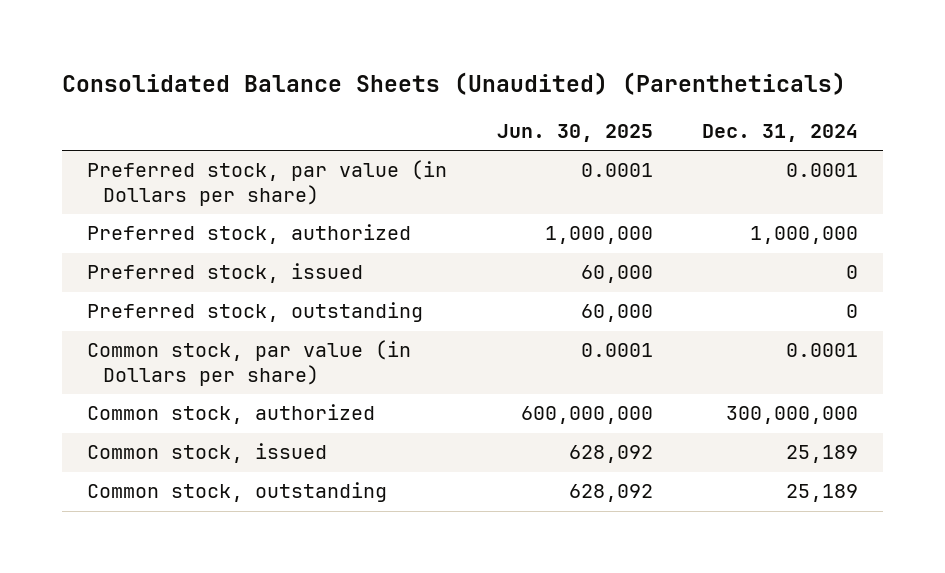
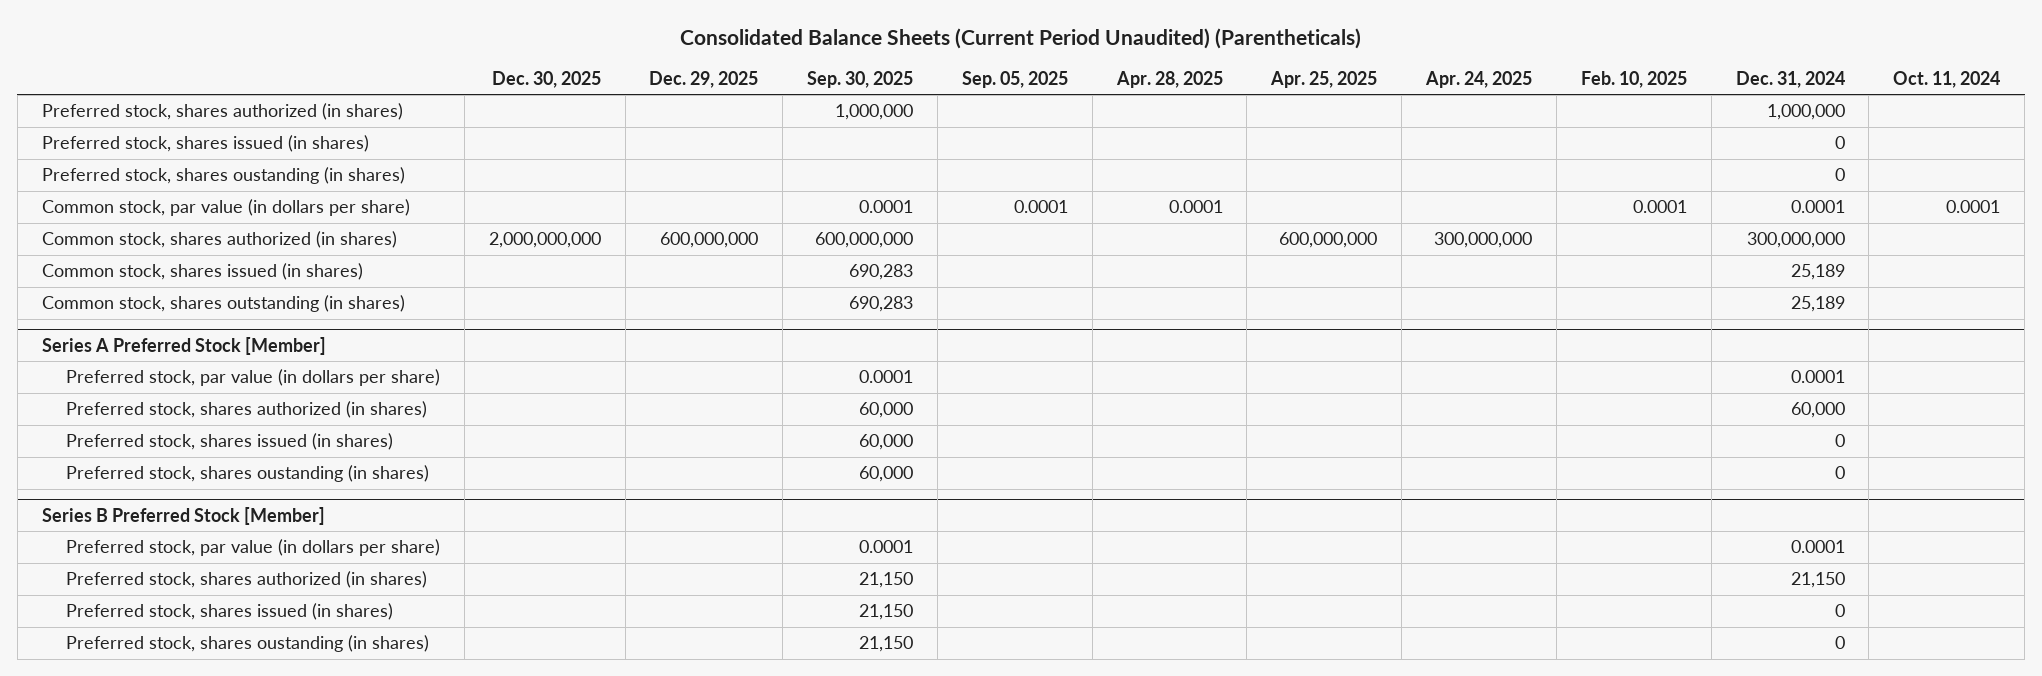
- Consolidated Balance Sheets (Unaudited) (Parentheticals)
+ Consolidated Balance Sheets (Current Period Unaudited) (Parentheticals)
- | Jun. 30, 2025 | Dec. 31, 2024
+ | Dec. 30, 2025 | Dec. 29, 2025 | Sep. 30, 2025 | Sep. 05, 2025 | Apr. 28, 2025 | Apr. 25, 2025 | Apr. 24, 2025 | Feb. 10, 2025 | Dec. 31, 2024 | Oct. 11, 2024
- Preferred stock, par value (in Dollars per share) | 0.0001 | 0.0001
- Preferred stock, authorized | 1,000,000 | 1,000,000
- Preferred stock, issued | 60,000 | 0
- Preferred stock, outstanding | 60,000 | 0
- Common stock, par value (in Dollars per share) | 0.0001 | 0.0001
- Common stock, authorized | 600,000,000 | 300,000,000
- Common stock, issued | 628,092 | 25,189
- Common stock, outstanding | 628,092 | 25,189
+ Preferred stock, shares authorized (in shares) | | | 1,000,000 | | | | | | 1,000,000 |
+ Preferred stock, shares issued (in shares) | | | | | | | | | 0 |
+ Preferred stock, shares oustanding (in shares) | | | | | | | | | 0 |
+ Common stock, par value (in dollars per share) | | | 0.0001 | 0.0001 | 0.0001 | | | 0.0001 | 0.0001 | 0.0001
+ Common stock, shares authorized (in shares) | 2,000,000,000 | 600,000,000 | 600,000,000 | | | 600,000,000 | 300,000,000 | | 300,000,000 |
+ Common stock, shares issued (in shares) | | | 690,283 | | | | | | 25,189 |
+ Common stock, shares outstanding (in shares) | | | 690,283 | | | | | | 25,189 |
+ Series A Preferred Stock [Member]
+ Preferred stock, par value (in dollars per share) | | | 0.0001 | | | | | | 0.0001 |
+ Preferred stock, shares authorized (in shares) | | | 60,000 | | | | | | 60,000 |
+ Preferred stock, shares issued (in shares) | | | 60,000 | | | | | | 0 |
+ Preferred stock, shares oustanding (in shares) | | | 60,000 | | | | | | 0 |
+ Series B Preferred Stock [Member]
+ Preferred stock, par value (in dollars per share) | | | 0.0001 | | | | | | 0.0001 |
+ Preferred stock, shares authorized (in shares) | | | 21,150 | | | | | | 21,150 |
+ Preferred stock, shares issued (in shares) | | | 21,150 | | | | | | 0 |
+ Preferred stock, shares oustanding (in shares) | | | 21,150 | | | | | | 0 |

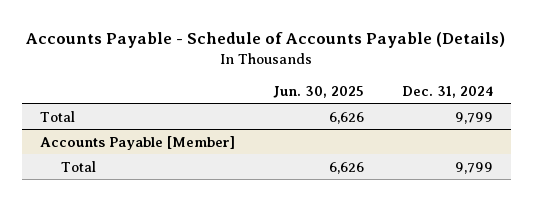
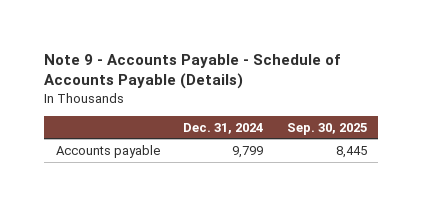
- Accounts Payable - Schedule of Accounts Payable (Details)
+ Note 9 - Accounts Payable - Schedule of Accounts Payable (Details)
- | Jun. 30, 2025 | Dec. 31, 2024
+ | Dec. 31, 2024 | Sep. 30, 2025
- Total | 6,626 | 9,799
- Accounts Payable [Member]
- Total | 6,626 | 9,799
+ Accounts payable | 9,799 | 8,445

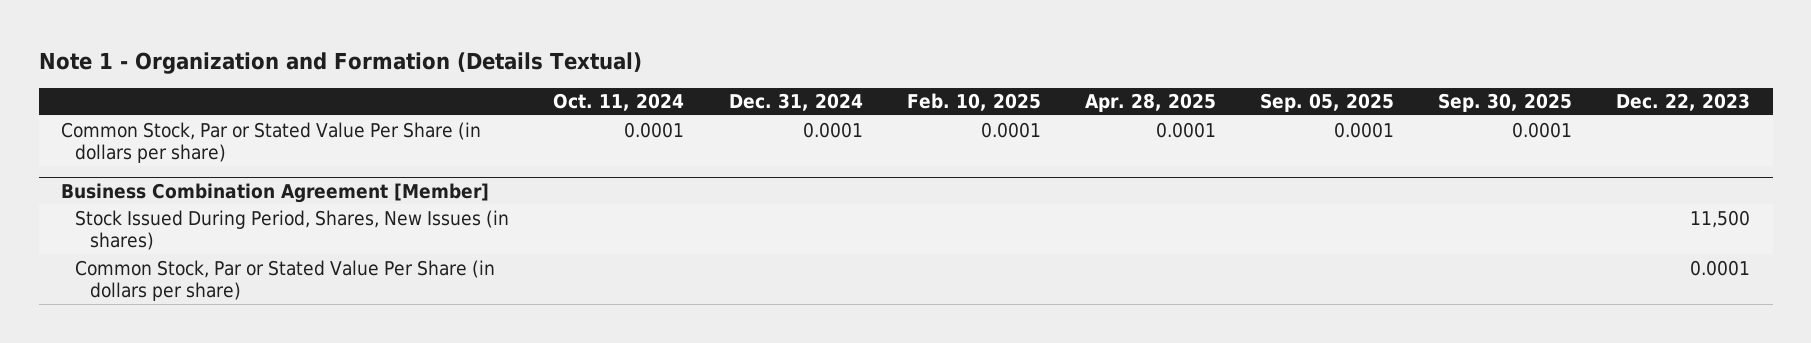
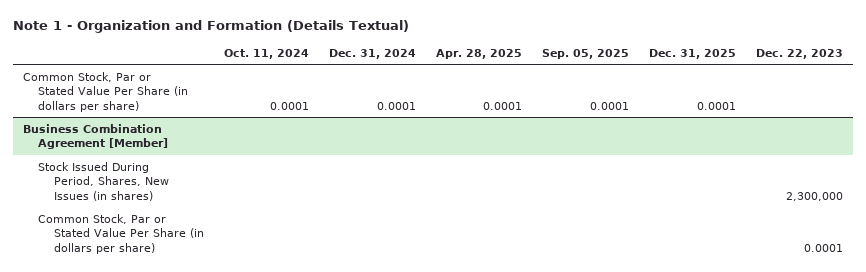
- | Oct. 11, 2024 | Dec. 31, 2024 | Feb. 10, 2025 | Apr. 28, 2025 | Sep. 05, 2025 | Sep. 30, 2025 | Dec. 22, 2023
+ | Oct. 11, 2024 | Dec. 31, 2024 | Apr. 28, 2025 | Sep. 05, 2025 | Dec. 31, 2025 | Dec. 22, 2023
@ Business Combination Agreement [Member]
- Stock Issued During Period, Shares, New Issues (in shares) | | | | | | | 11,500
+ Stock Issued During Period, Shares, New Issues (in shares) | | | | | | 2,300,000

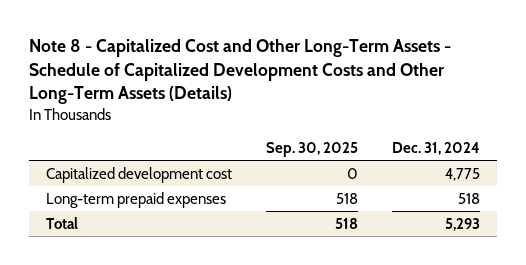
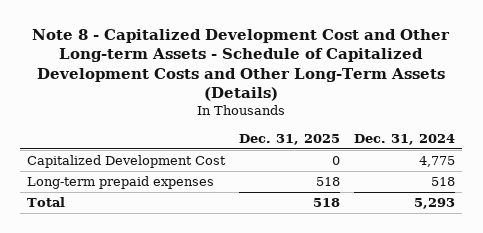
- Note 8 - Capitalized Cost and Other Long-Term Assets - Schedule of Capitalized Development Costs and Other Long-Term Assets (Details)
+ Note 8 - Capitalized Development Cost and Other Long-term Assets - Schedule of Capitalized Development Costs and Other Long-Term Assets (Details)
- | Sep. 30, 2025 | Dec. 31, 2024
+ | Dec. 31, 2025 | Dec. 31, 2024
- Capitalized development cost | 0 | 4,775
+ Capitalized Development Cost | 0 | 4,775

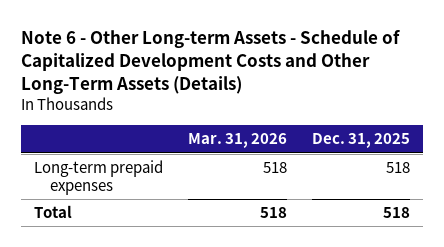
- Note 8 - Capitalized Development Cost and Other Long-term Assets - Schedule of Capitalized Development Costs and Other Long-Term Assets (Details)
+ Note 6 - Other Long-term Assets - Schedule of Capitalized Development Costs and Other Long-Term Assets (Details)
- | Dec. 31, 2025 | Dec. 31, 2024
+ | Mar. 31, 2026 | Dec. 31, 2025
- Capitalized Development Cost | 0 | 4,775

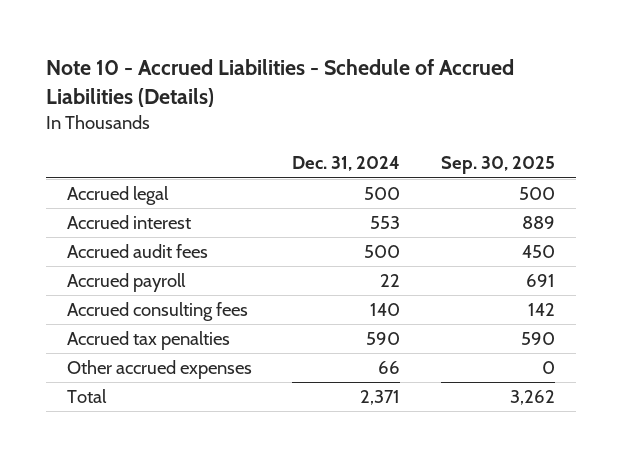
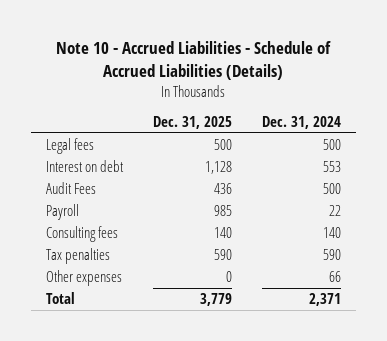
- | Dec. 31, 2024 | Sep. 30, 2025
+ | Dec. 31, 2025 | Dec. 31, 2024
- Accrued legal | 500 | 500
- Accrued interest | 553 | 889
- Accrued audit fees | 500 | 450
- Accrued payroll | 22 | 691
- Accrued consulting fees | 140 | 142
- Accrued tax penalties | 590 | 590
- Other accrued expenses | 66 | 0
+ Legal fees | 500 | 500
+ Interest on debt | 1,128 | 553
+ Audit Fees | 436 | 500
+ Payroll | 985 | 22
+ Consulting fees | 140 | 140
+ Tax penalties | 590 | 590
+ Other expenses | 0 | 66

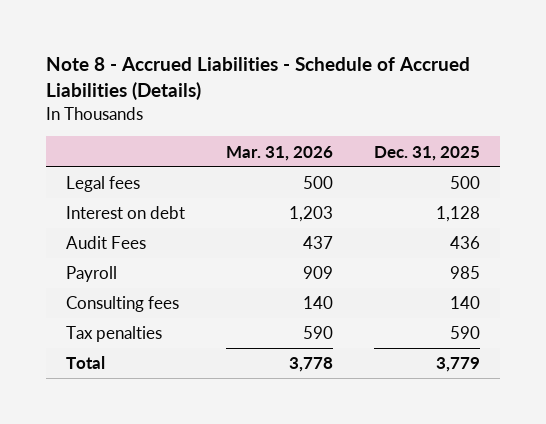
- Note 10 - Accrued Liabilities - Schedule of Accrued Liabilities (Details)
+ Note 8 - Accrued Liabilities - Schedule of Accrued Liabilities (Details)
- | Dec. 31, 2025 | Dec. 31, 2024
+ | Mar. 31, 2026 | Dec. 31, 2025
- Other expenses | 0 | 66

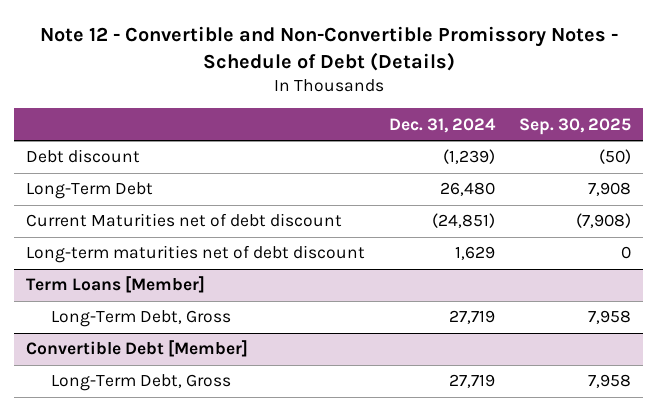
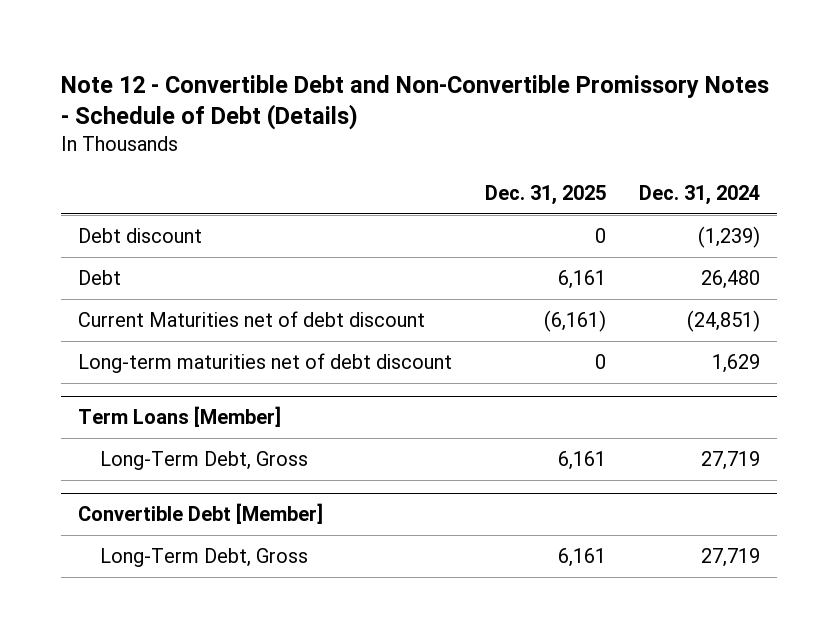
- Note 12 - Convertible and Non-Convertible Promissory Notes - Schedule of Debt (Details)
+ Note 12 - Convertible Debt and Non-Convertible Promissory Notes - Schedule of Debt (Details)
- | Dec. 31, 2024 | Sep. 30, 2025
+ | Dec. 31, 2025 | Dec. 31, 2024
- Long-Term Debt | 26,480 | 7,908
+ Debt | 6,161 | 26,480

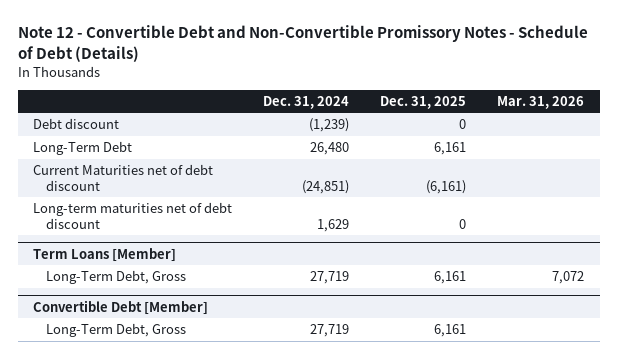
- | Dec. 31, 2025 | Dec. 31, 2024
+ | Dec. 31, 2024 | Dec. 31, 2025 | Mar. 31, 2026
- Debt | 6,161 | 26,480
+ Long-Term Debt | 26,480 | 6,161 |

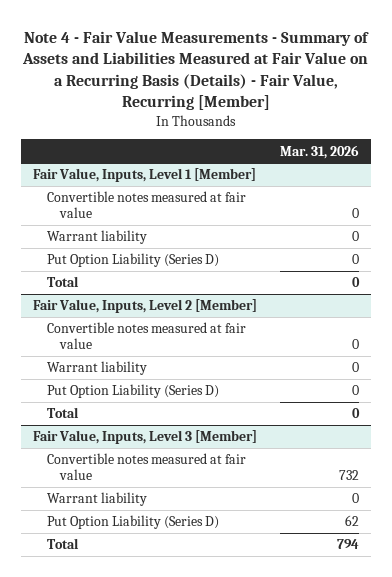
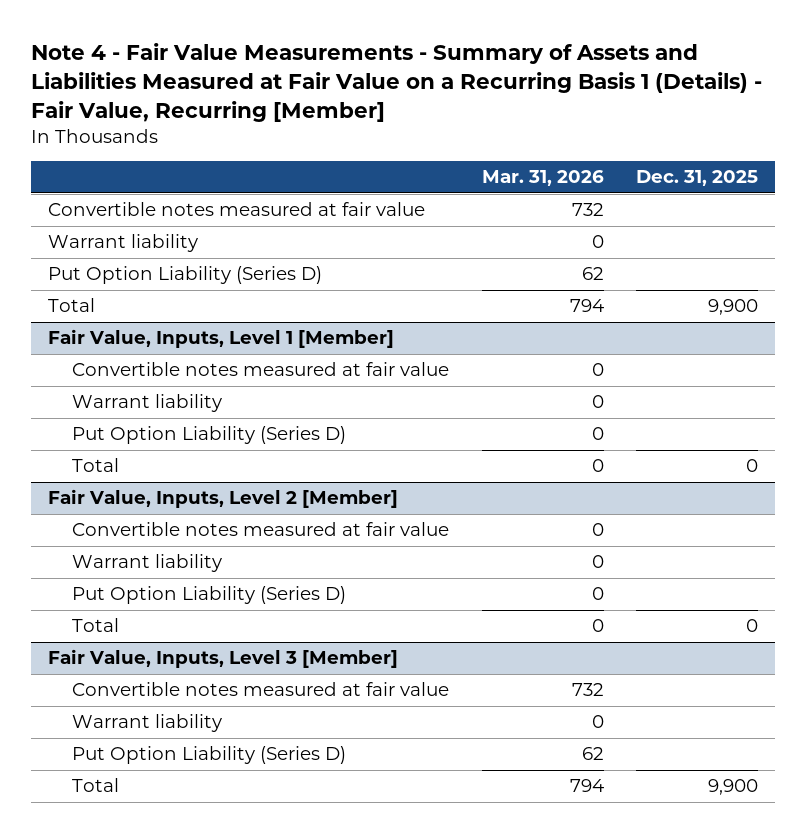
- Note 4 - Fair Value Measurements - Summary of Assets and Liabilities Measured at Fair Value on a Recurring Basis (Details) - Fair Value, Recurring [Member]
+ Note 4 - Fair Value Measurements - Summary of Assets and Liabilities Measured at Fair Value on a Recurring Basis 1 (Details) - Fair Value, Recurring [Member]
- | Mar. 31, 2026
+ | Mar. 31, 2026 | Dec. 31, 2025
+ Convertible notes measured at fair value | 732 |
+ Warrant liability | 0 |
+ Put Option Liability (Series D) | 62 |
+ Total | 794 | 9,900

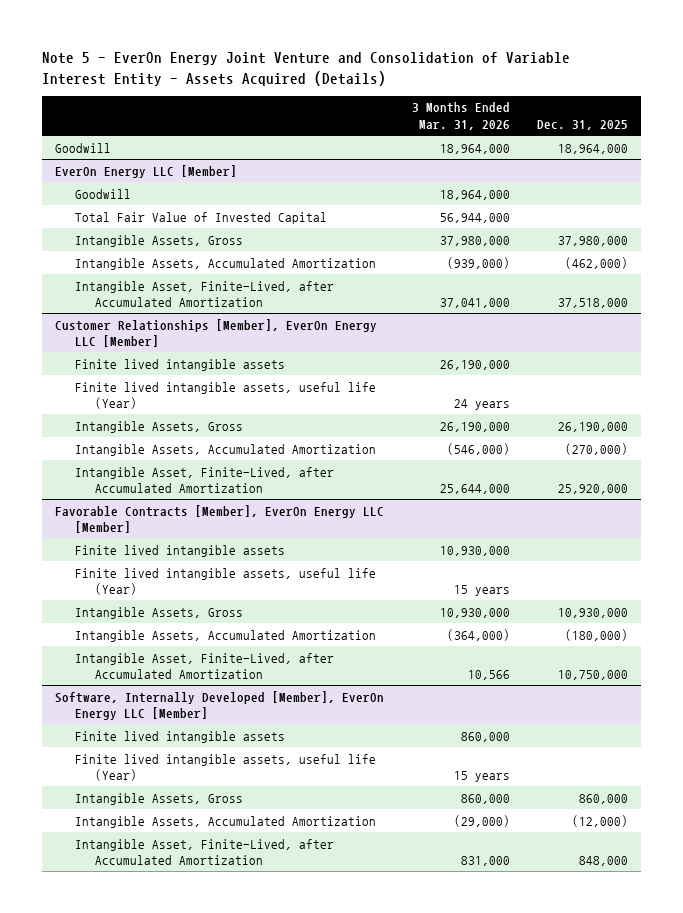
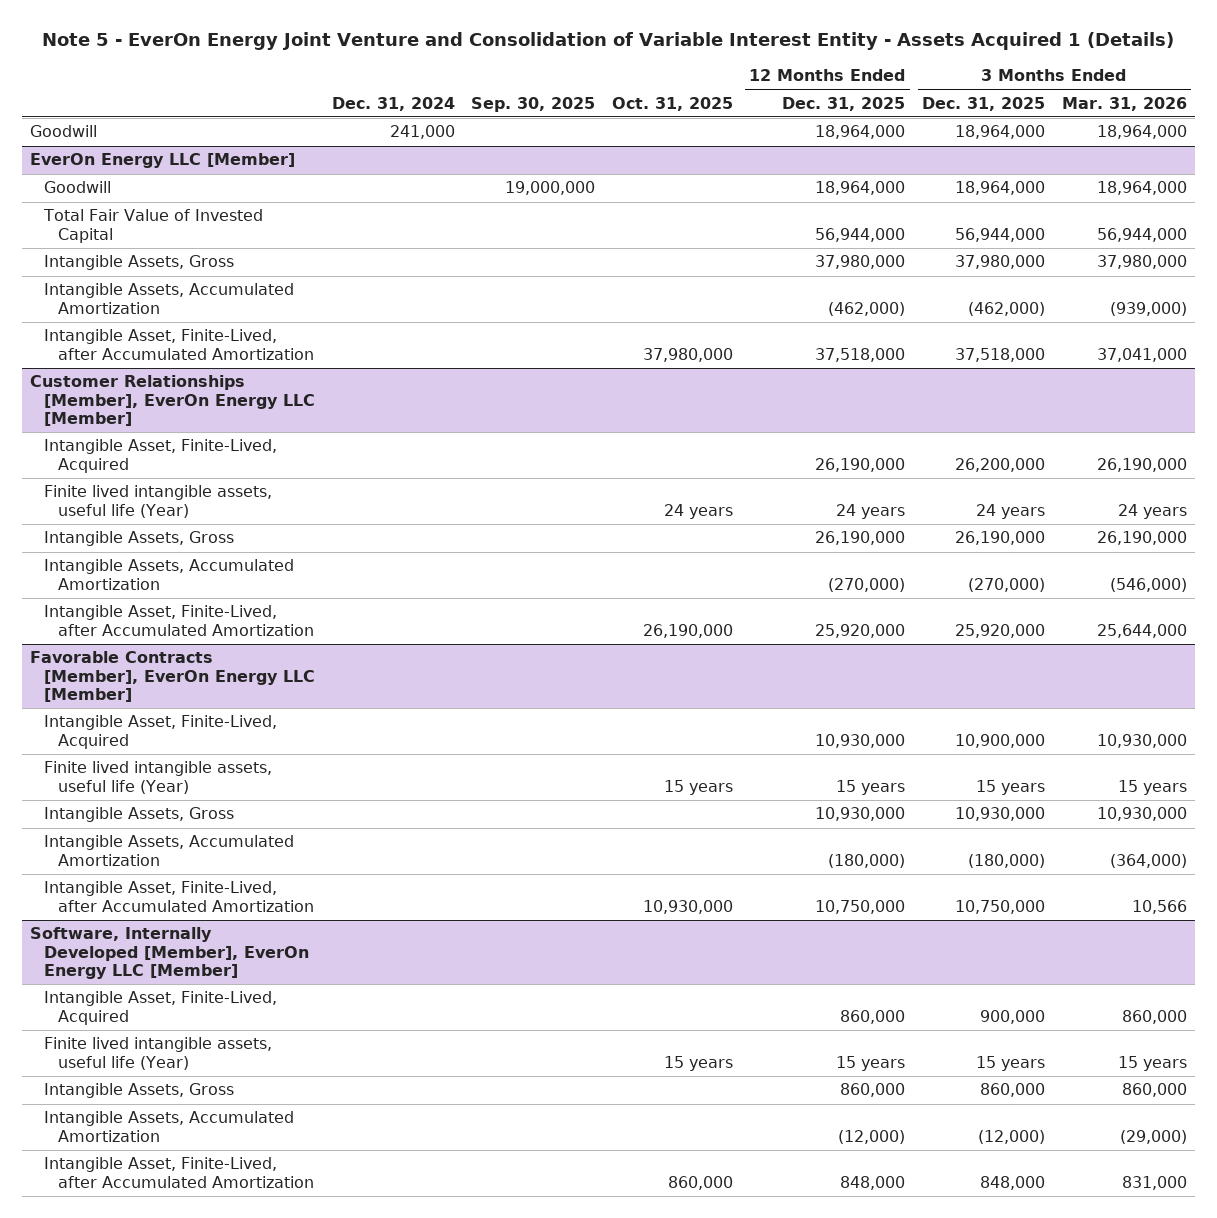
- Note 5 - EverOn Energy Joint Venture and Consolidation of Variable Interest Entity - Assets Acquired (Details)
+ Note 5 - EverOn Energy Joint Venture and Consolidation of Variable Interest Entity - Assets Acquired 1 (Details)
- | 3 Months Ended Mar. 31, 2026 | Dec. 31, 2025
+ | Dec. 31, 2024 | Sep. 30, 2025 | Oct. 31, 2025 | 12 Months Ended Dec. 31, 2025 | 3 Months Ended Dec. 31, 2025 | 3 Months Ended Mar. 31, 2026
@ Customer Relationships [Member], EverOn Energy LLC [Member]
- Finite lived intangible assets | 26,190,000 |
+ Intangible Asset, Finite-Lived, Acquired | | | | 26,190,000 | 26,200,000 | 26,190,000
@ Favorable Contracts [Member], EverOn Energy LLC [Member]
- Finite lived intangible assets | 10,930,000 |
+ Intangible Asset, Finite-Lived, Acquired | | | | 10,930,000 | 10,900,000 | 10,930,000
@ Software, Internally Developed [Member], EverOn Energy LLC [Member]
- Finite lived intangible assets | 860,000 |
+ Intangible Asset, Finite-Lived, Acquired | | | | 860,000 | 900,000 | 860,000

